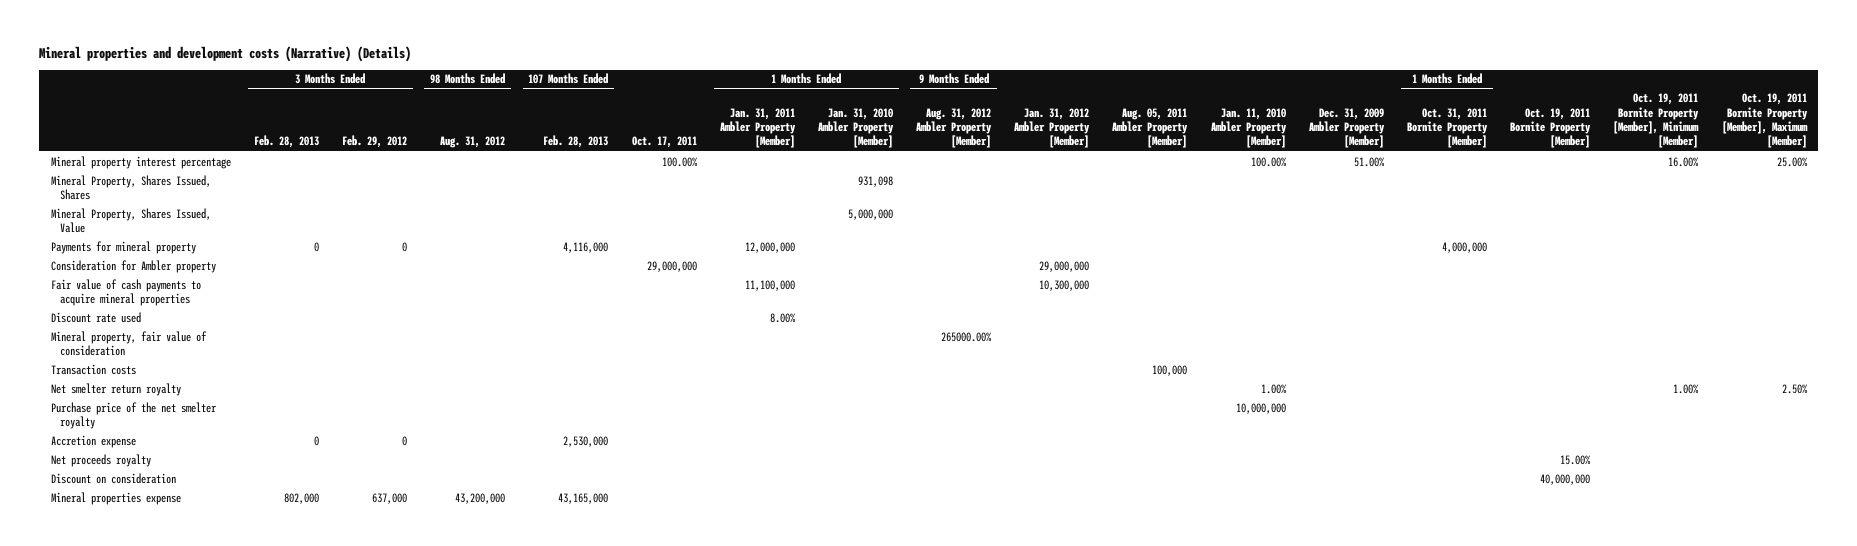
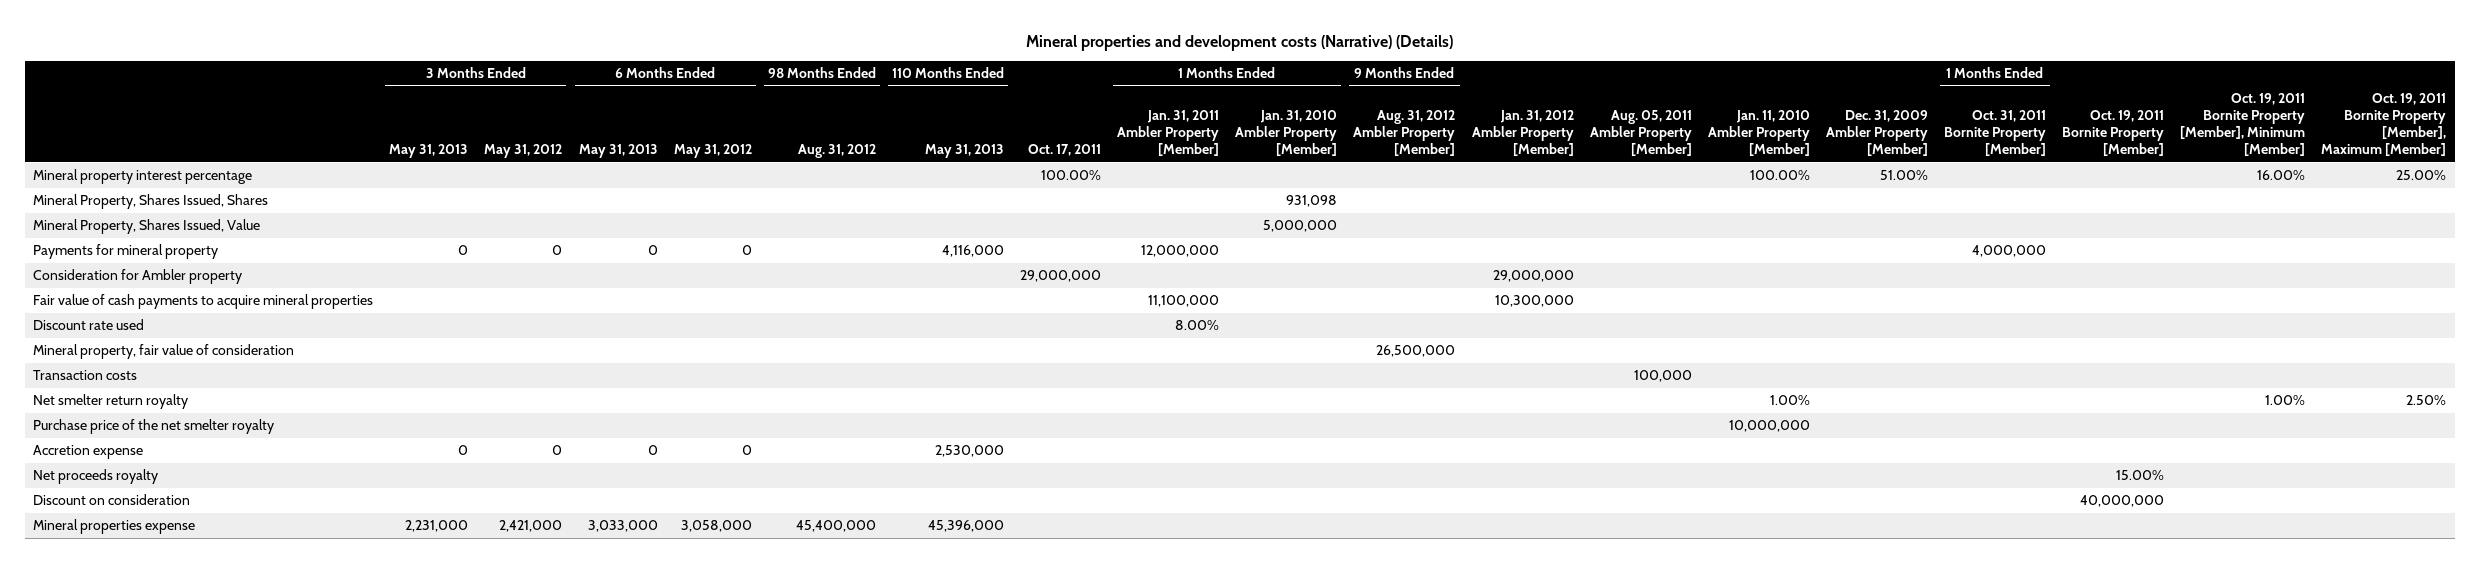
- | 3 Months Ended Feb. 28, 2013 | 3 Months Ended Feb. 29, 2012 | 98 Months Ended Aug. 31, 2012 | 107 Months Ended Feb. 28, 2013 | Oct. 17, 2011 | 1 Months Ended Jan. 31, 2011 Ambler Property [Member] | 1 Months Ended Jan. 31, 2010 Ambler Property [Member] | 9 Months Ended Aug. 31, 2012 Ambler Property [Member] | Jan. 31, 2012 Ambler Property [Member] | Aug. 05, 2011 Ambler Property [Member] | Jan. 11, 2010 Ambler Property [Member] | Dec. 31, 2009 Ambler Property [Member] | 1 Months Ended Oct. 31, 2011 Bornite Property [Member] | Oct. 19, 2011 Bornite Property [Member] | Oct. 19, 2011 Bornite Property [Member], Minimum [Member] | Oct. 19, 2011 Bornite Property [Member], Maximum [Member]
+ | 3 Months Ended May 31, 2013 | 3 Months Ended May 31, 2012 | 6 Months Ended May 31, 2013 | 6 Months Ended May 31, 2012 | 98 Months Ended Aug. 31, 2012 | 110 Months Ended May 31, 2013 | Oct. 17, 2011 | 1 Months Ended Jan. 31, 2011 Ambler Property [Member] | 1 Months Ended Jan. 31, 2010 Ambler Property [Member] | 9 Months Ended Aug. 31, 2012 Ambler Property [Member] | Jan. 31, 2012 Ambler Property [Member] | Aug. 05, 2011 Ambler Property [Member] | Jan. 11, 2010 Ambler Property [Member] | Dec. 31, 2009 Ambler Property [Member] | 1 Months Ended Oct. 31, 2011 Bornite Property [Member] | Oct. 19, 2011 Bornite Property [Member] | Oct. 19, 2011 Bornite Property [Member], Minimum [Member] | Oct. 19, 2011 Bornite Property [Member], Maximum [Member]
- Mineral property, fair value of consideration | | | | | | | | 265000.00% | | | | | | | |
+ Mineral property, fair value of consideration | | | | | | | | | | 26,500,000 | | | | | | | |
- Mineral properties expense | 802,000 | 637,000 | 43,200,000 | 43,165,000 | | | | | | | | | | | |
+ Mineral properties expense | 2,231,000 | 2,421,000 | 3,033,000 | 3,058,000 | 45,400,000 | 45,396,000 | | | | | | | | | | | |

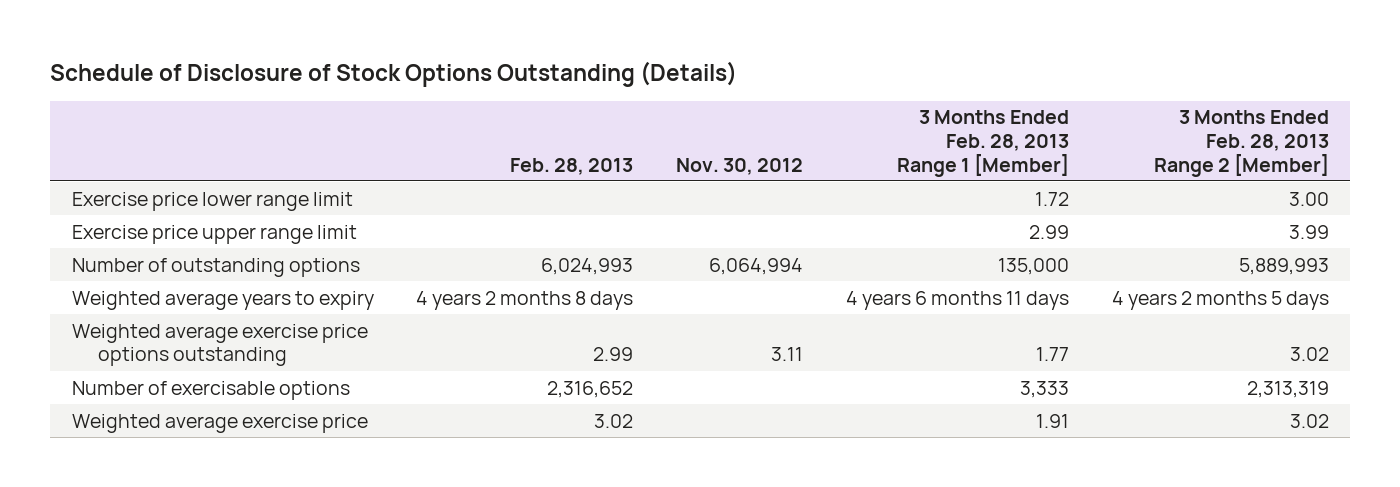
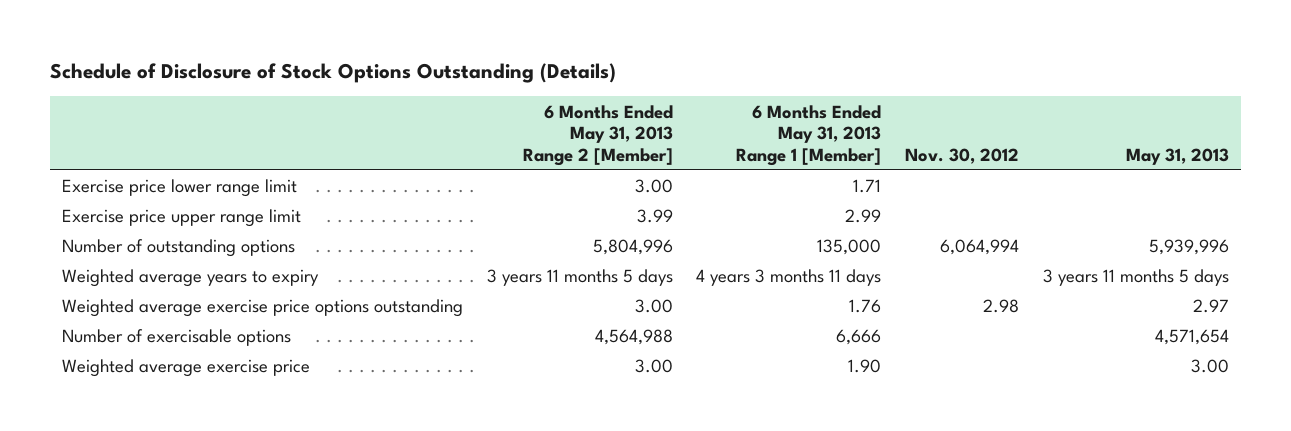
- | Feb. 28, 2013 | Nov. 30, 2012 | 3 Months Ended Feb. 28, 2013 Range 1 [Member] | 3 Months Ended Feb. 28, 2013 Range 2 [Member]
+ | 6 Months Ended May 31, 2013 Range 2 [Member] | 6 Months Ended May 31, 2013 Range 1 [Member] | Nov. 30, 2012 | May 31, 2013
- Weighted average exercise price options outstanding | 2.99 | 3.11 | 1.77 | 3.02
+ Weighted average exercise price options outstanding | 3.00 | 1.76 | 2.98 | 2.97

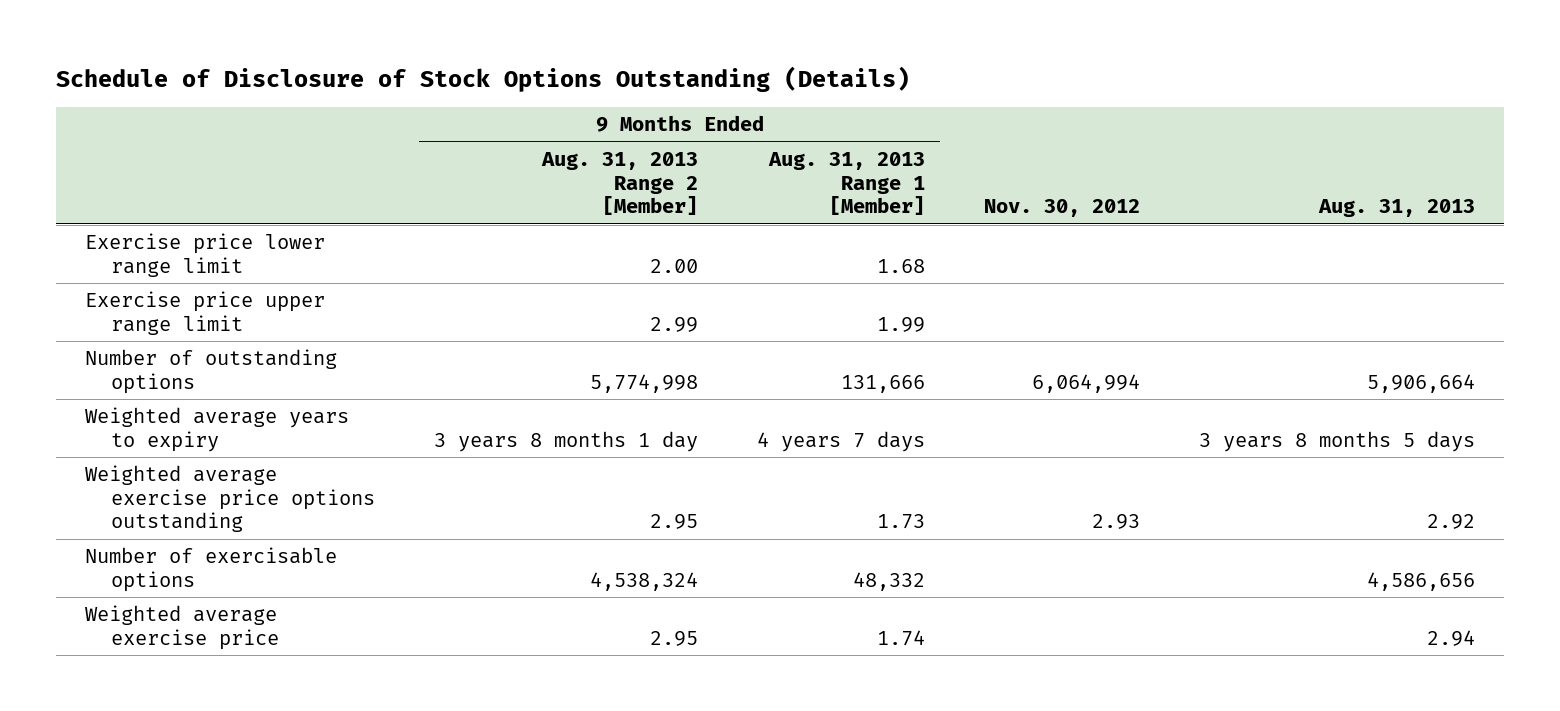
- | 6 Months Ended May 31, 2013 Range 2 [Member] | 6 Months Ended May 31, 2013 Range 1 [Member] | Nov. 30, 2012 | May 31, 2013
+ | 9 Months Ended Aug. 31, 2013 Range 2 [Member] | 9 Months Ended Aug. 31, 2013 Range 1 [Member] | Nov. 30, 2012 | Aug. 31, 2013
- Weighted average exercise price options outstanding | 3.00 | 1.76 | 2.98 | 2.97
+ Weighted average exercise price options outstanding | 2.95 | 1.73 | 2.93 | 2.92

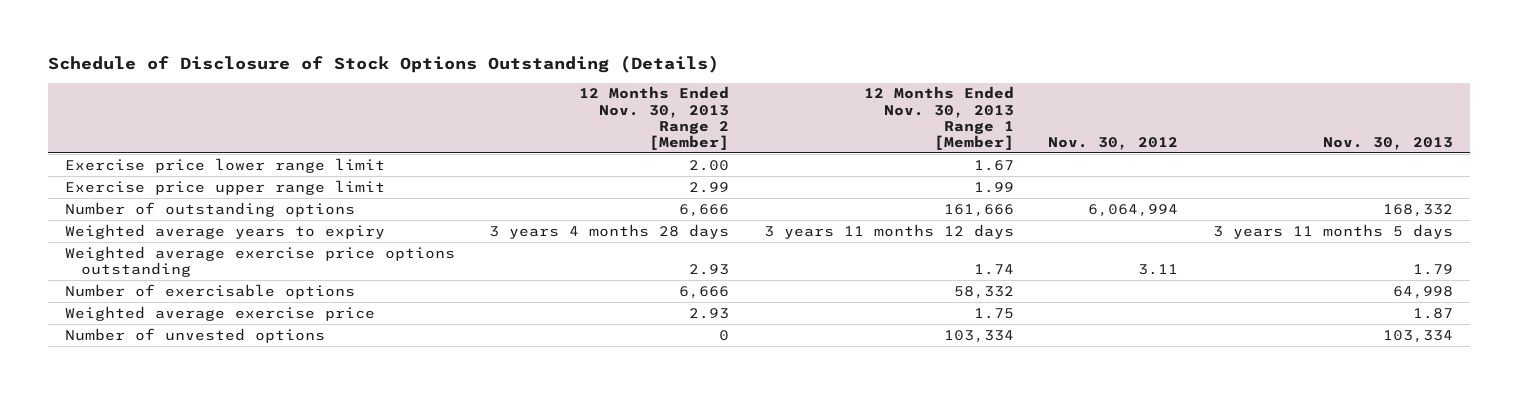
- | 9 Months Ended Aug. 31, 2013 Range 2 [Member] | 9 Months Ended Aug. 31, 2013 Range 1 [Member] | Nov. 30, 2012 | Aug. 31, 2013
+ | 12 Months Ended Nov. 30, 2013 Range 2 [Member] | 12 Months Ended Nov. 30, 2013 Range 1 [Member] | Nov. 30, 2012 | Nov. 30, 2013
- Weighted average exercise price options outstanding | 2.95 | 1.73 | 2.93 | 2.92
+ Weighted average exercise price options outstanding | 2.93 | 1.74 | 3.11 | 1.79
+ Number of unvested options | 0 | 103,334 | | 103,334

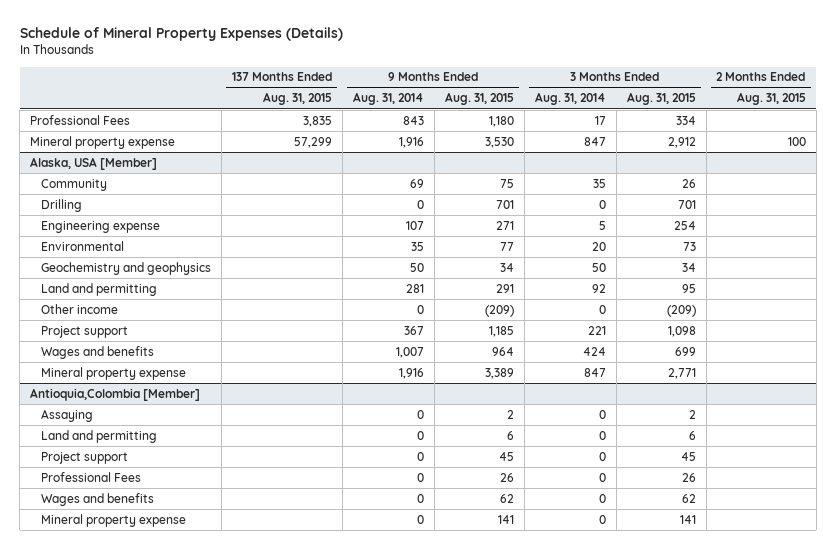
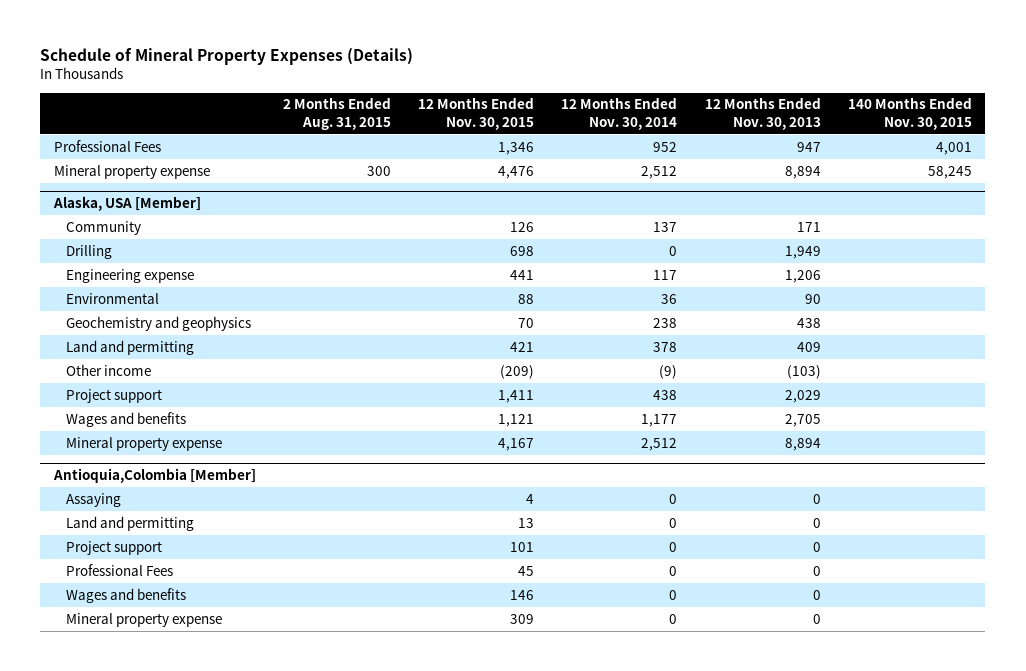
- | 137 Months Ended Aug. 31, 2015 | 9 Months Ended Aug. 31, 2014 | 9 Months Ended Aug. 31, 2015 | 3 Months Ended Aug. 31, 2014 | 3 Months Ended Aug. 31, 2015 | 2 Months Ended Aug. 31, 2015
+ | 2 Months Ended Aug. 31, 2015 | 12 Months Ended Nov. 30, 2015 | 12 Months Ended Nov. 30, 2014 | 12 Months Ended Nov. 30, 2013 | 140 Months Ended Nov. 30, 2015
- Mineral property expense | 57,299 | 1,916 | 3,530 | 847 | 2,912 | 100
+ Mineral property expense | 300 | 4,476 | 2,512 | 8,894 | 58,245

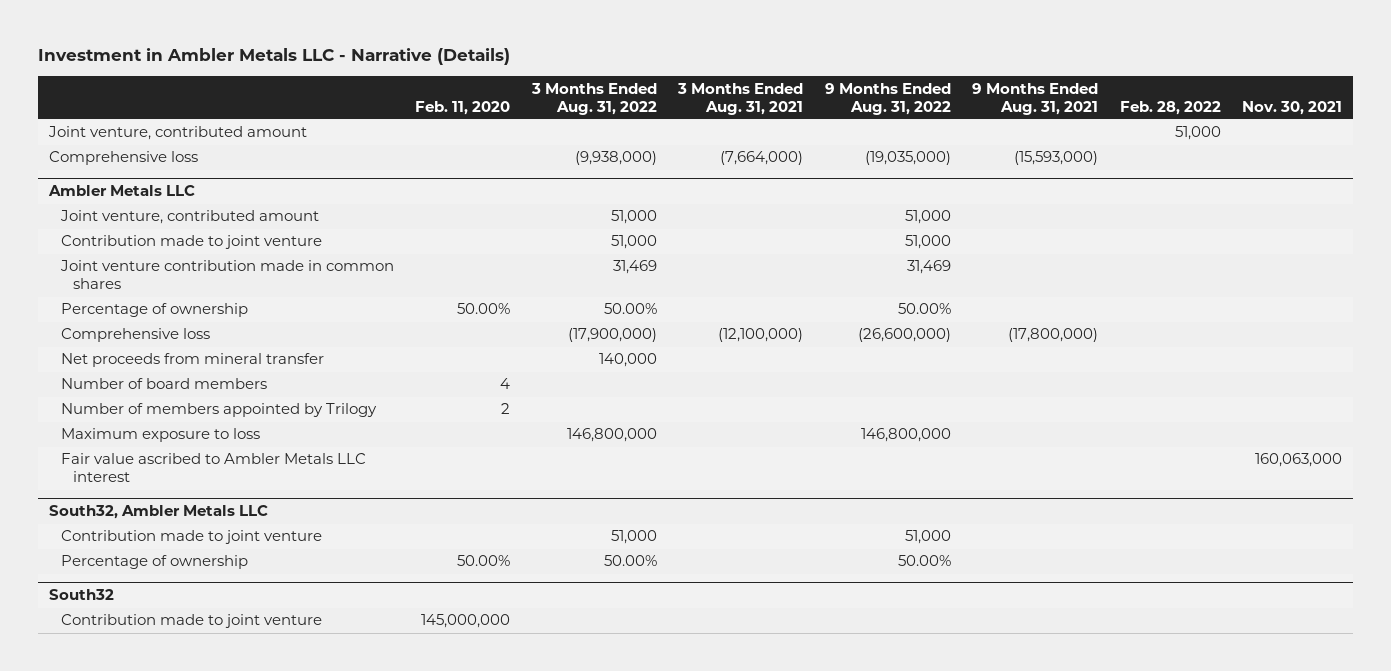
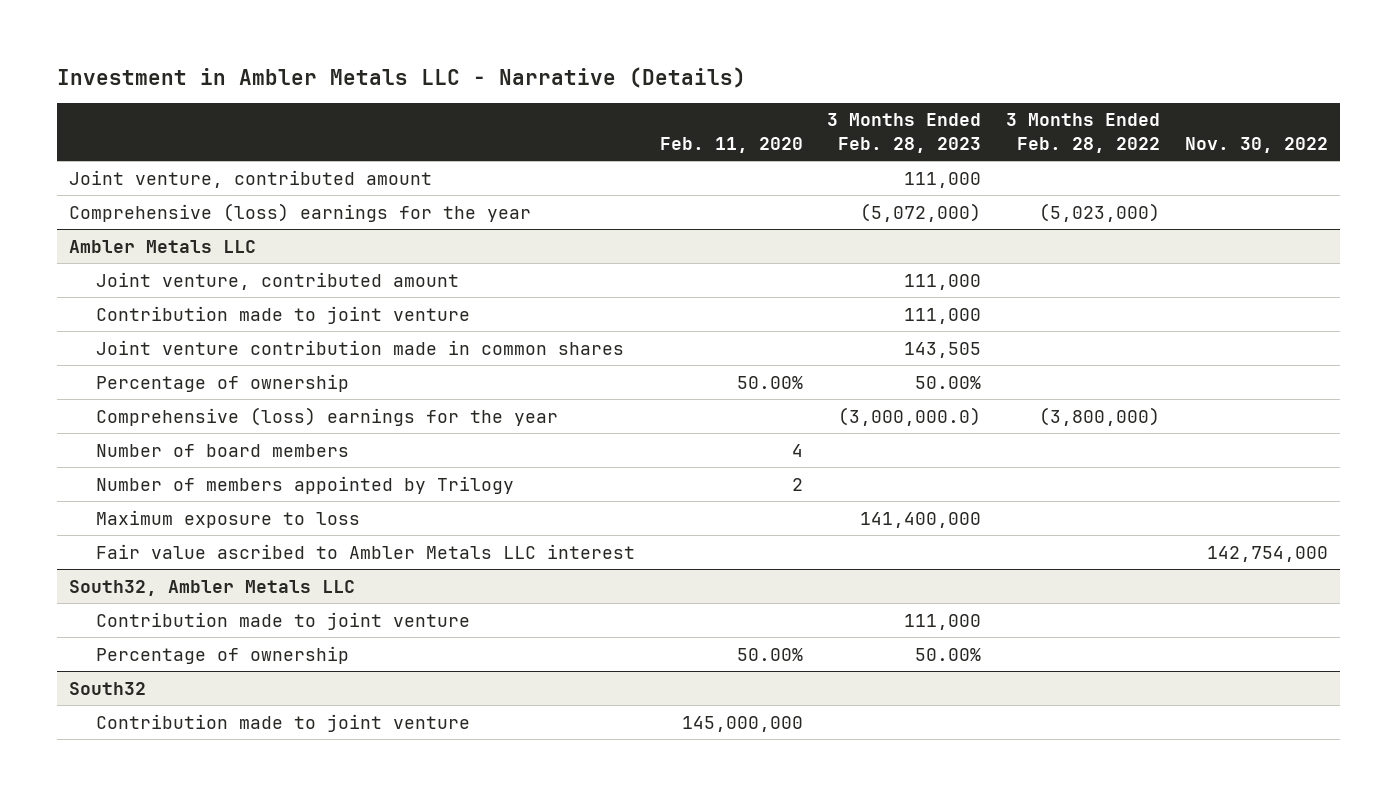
- | Feb. 11, 2020 | 3 Months Ended Aug. 31, 2022 | 3 Months Ended Aug. 31, 2021 | 9 Months Ended Aug. 31, 2022 | 9 Months Ended Aug. 31, 2021 | Feb. 28, 2022 | Nov. 30, 2021
+ | Feb. 11, 2020 | 3 Months Ended Feb. 28, 2023 | 3 Months Ended Feb. 28, 2022 | Nov. 30, 2022
- Comprehensive loss | | (9,938,000) | (7,664,000) | (19,035,000) | (15,593,000) | |
+ Comprehensive (loss) earnings for the year | | (5,072,000) | (5,023,000) |
@ Ambler Metals LLC
- Comprehensive loss | | (17,900,000) | (12,100,000) | (26,600,000) | (17,800,000) | |
- Net proceeds from mineral transfer | | 140,000 | | | | |
+ Comprehensive (loss) earnings for the year | | (3,000,000.0) | (3,800,000) |

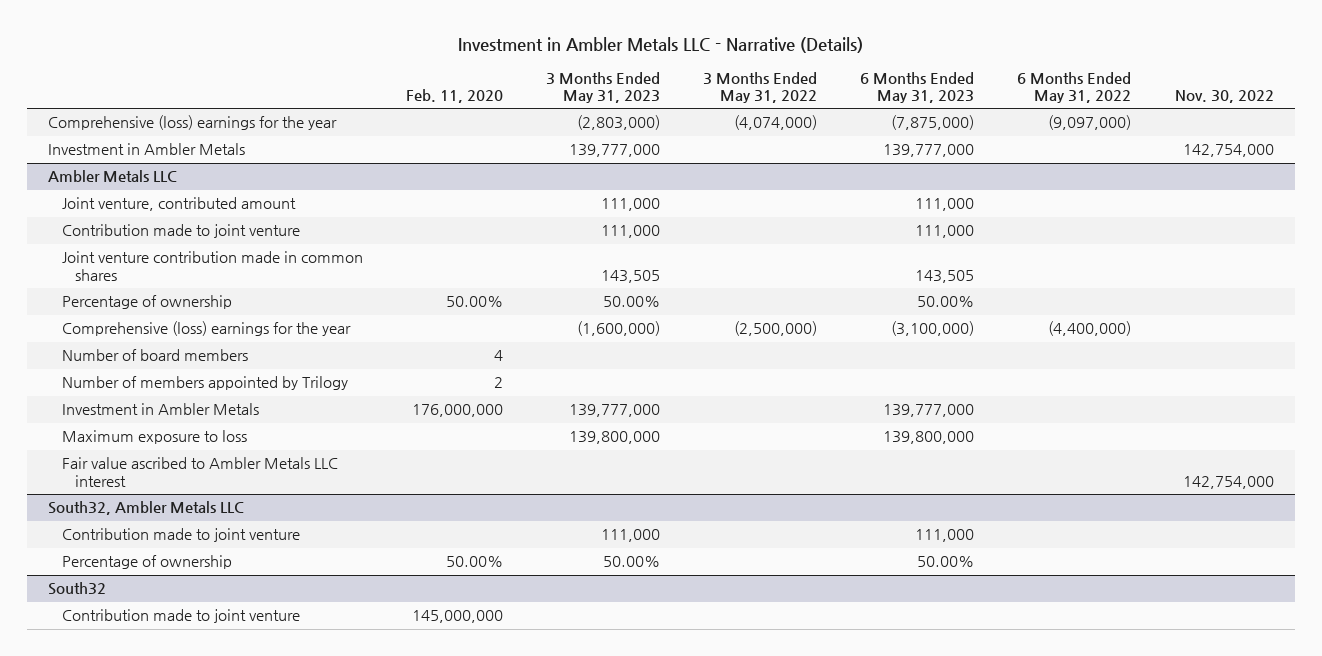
- | Feb. 11, 2020 | 3 Months Ended Feb. 28, 2023 | 3 Months Ended Feb. 28, 2022 | Nov. 30, 2022
+ | Feb. 11, 2020 | 3 Months Ended May 31, 2023 | 3 Months Ended May 31, 2022 | 6 Months Ended May 31, 2023 | 6 Months Ended May 31, 2022 | Nov. 30, 2022
- Joint venture, contributed amount | | 111,000 | |
+ Investment in Ambler Metals | | 139,777,000 | | 139,777,000 | | 142,754,000
@ Ambler Metals LLC
+ Investment in Ambler Metals | 176,000,000 | 139,777,000 | | 139,777,000 | |

